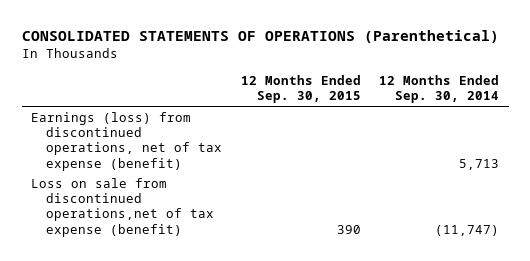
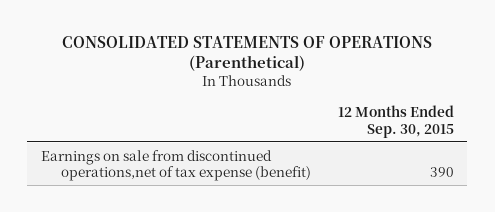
- | 12 Months Ended Sep. 30, 2015 | 12 Months Ended Sep. 30, 2014
+ | 12 Months Ended Sep. 30, 2015
- Earnings (loss) from discontinued operations, net of tax expense (benefit) | | 5,713
- Loss on sale from discontinued operations,net of tax expense (benefit) | 390 | (11,747)
+ Earnings on sale from discontinued operations,net of tax expense (benefit) | 390

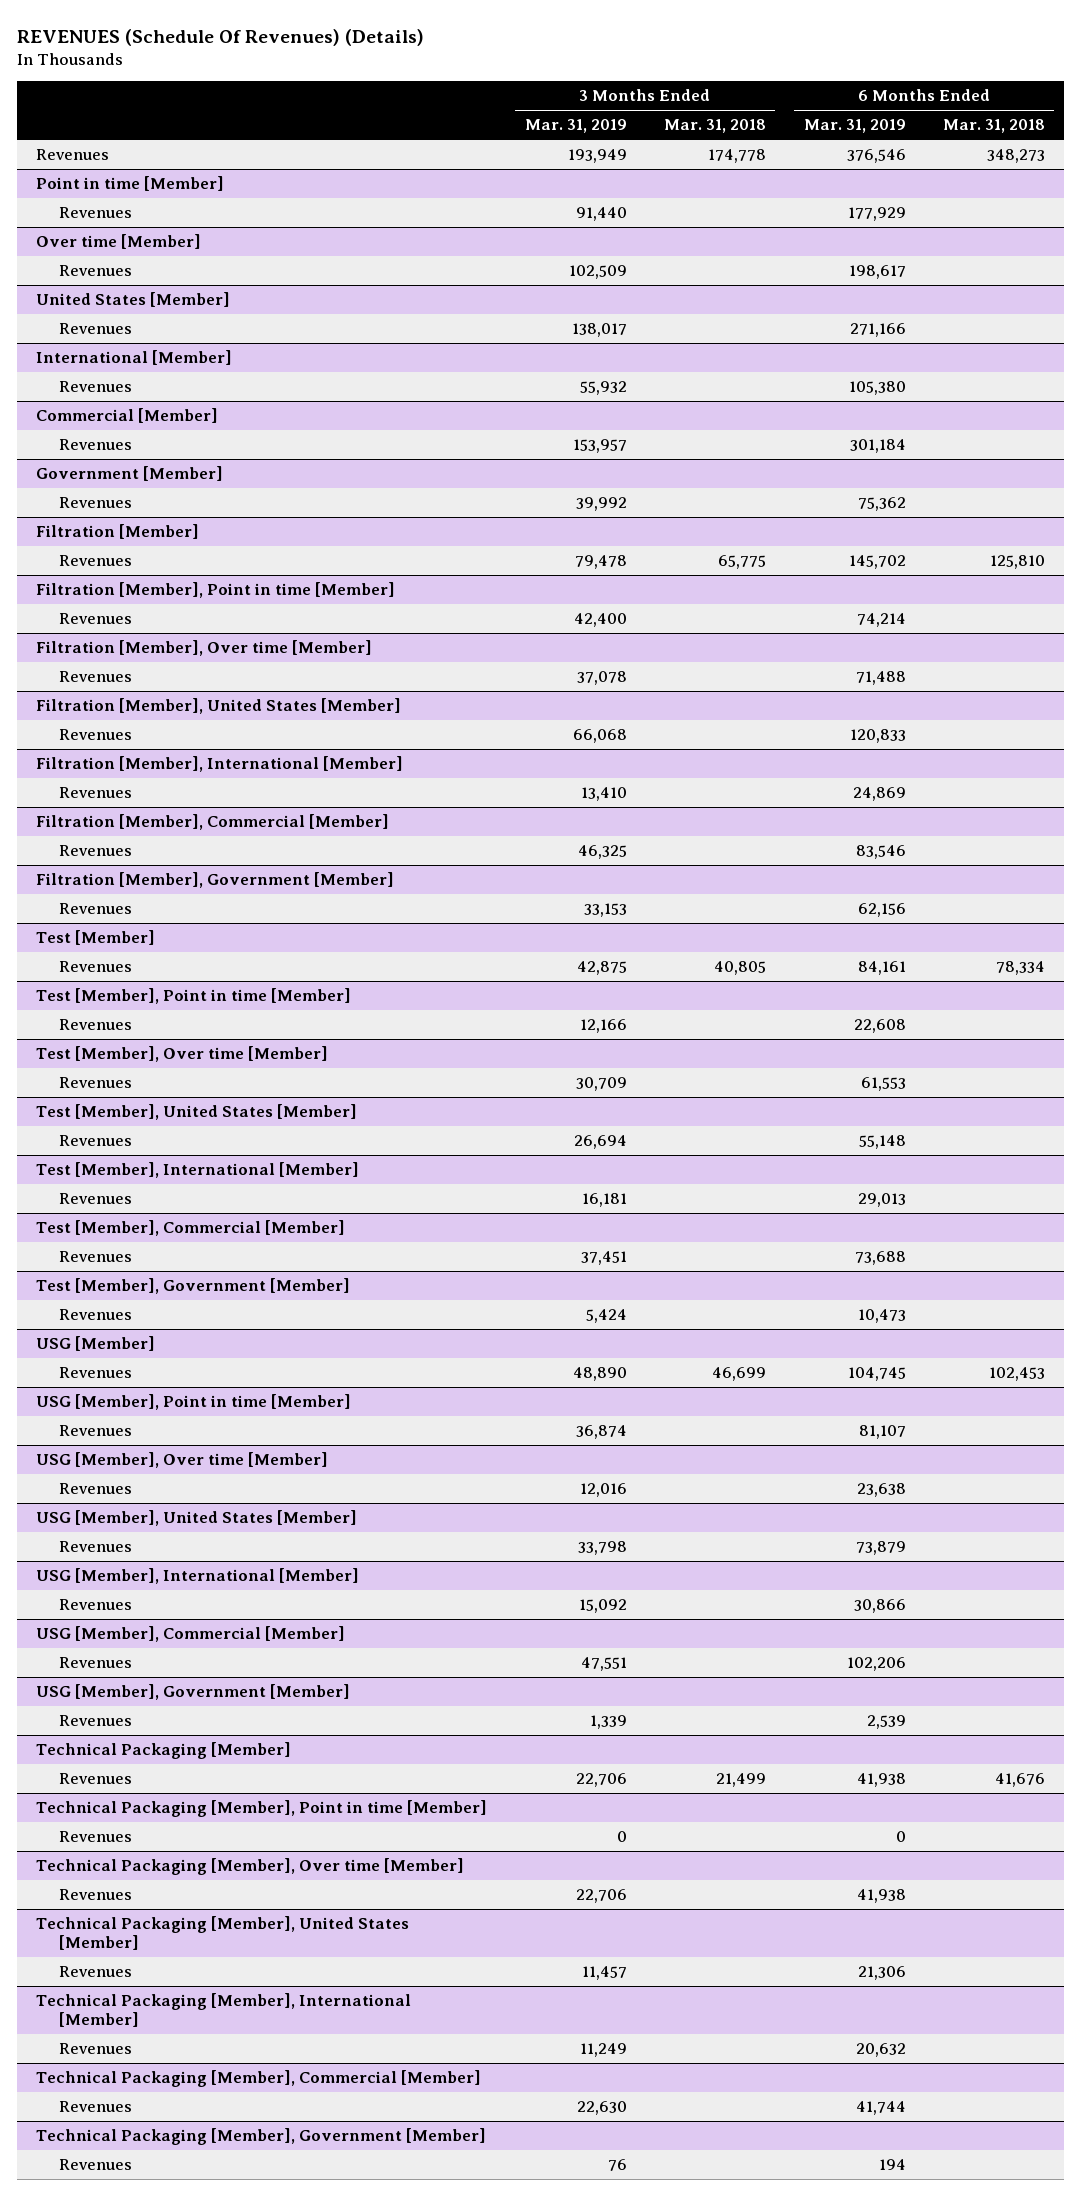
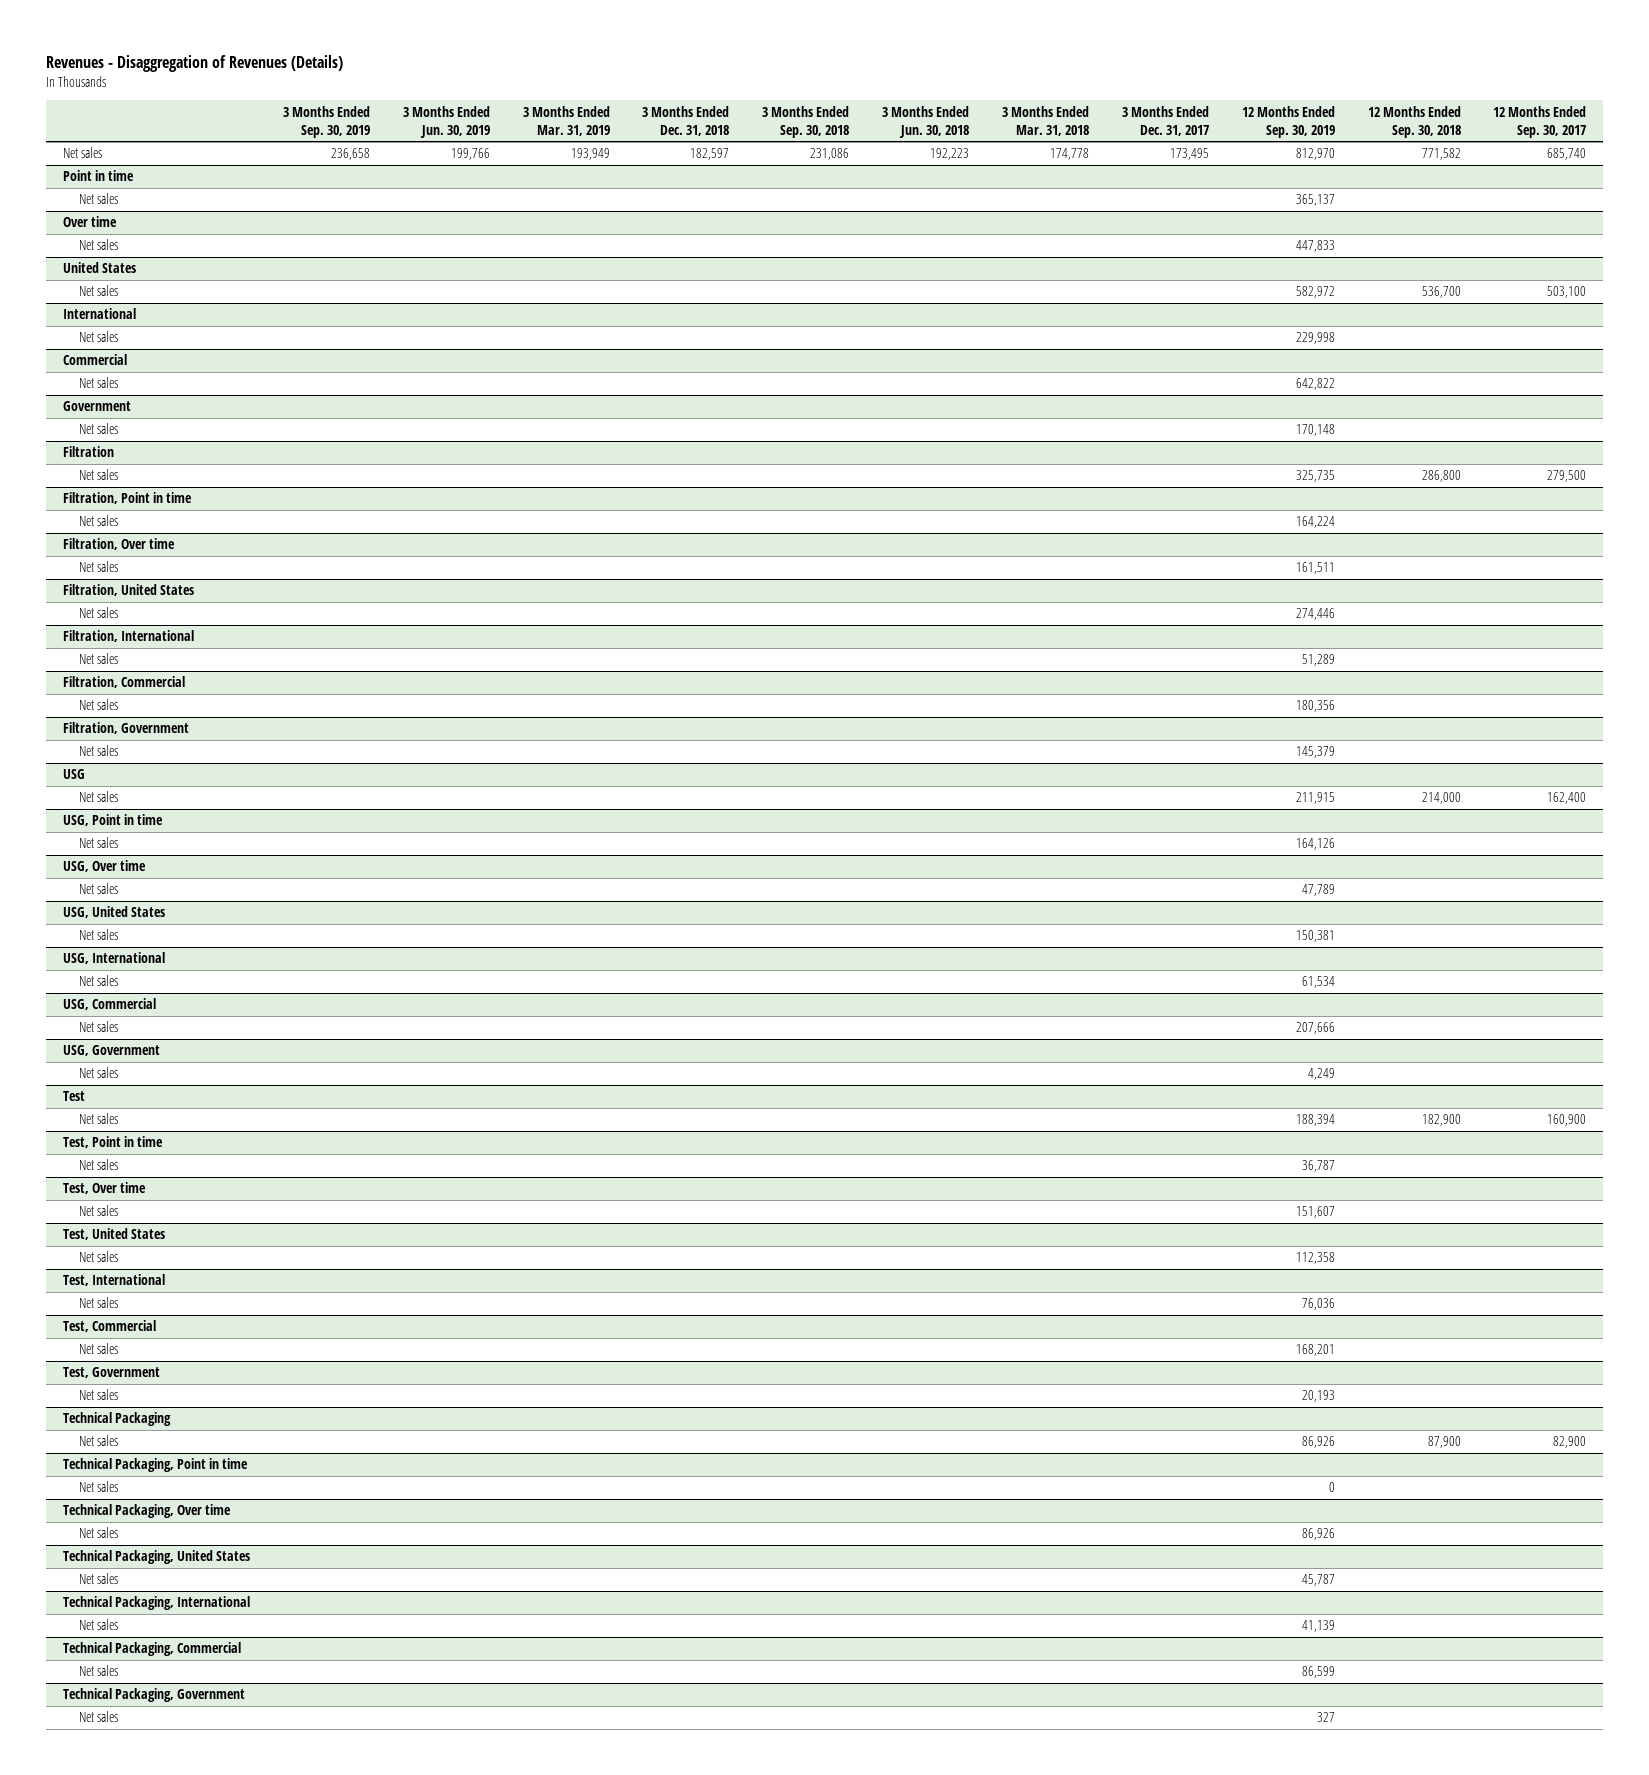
- REVENUES (Schedule Of Revenues) (Details)
+ Revenues - Disaggregation of Revenues (Details)
- | 3 Months Ended Mar. 31, 2019 | 3 Months Ended Mar. 31, 2018 | 6 Months Ended Mar. 31, 2019 | 6 Months Ended Mar. 31, 2018
+ | 3 Months Ended Sep. 30, 2019 | 3 Months Ended Jun. 30, 2019 | 3 Months Ended Mar. 31, 2019 | 3 Months Ended Dec. 31, 2018 | 3 Months Ended Sep. 30, 2018 | 3 Months Ended Jun. 30, 2018 | 3 Months Ended Mar. 31, 2018 | 3 Months Ended Dec. 31, 2017 | 12 Months Ended Sep. 30, 2019 | 12 Months Ended Sep. 30, 2018 | 12 Months Ended Sep. 30, 2017
- Revenues | 193,949 | 174,778 | 376,546 | 348,273
- Point in time [Member]
- Revenues | 91,440 | | 177,929 |
- Over time [Member]
- Revenues | 102,509 | | 198,617 |
- United States [Member]
- Revenues | 138,017 | | 271,166 |
- International [Member]
- Revenues | 55,932 | | 105,380 |
- Commercial [Member]
- Revenues | 153,957 | | 301,184 |
- Government [Member]
- Revenues | 39,992 | | 75,362 |
- Filtration [Member]
- Revenues | 79,478 | 65,775 | 145,702 | 125,810
- Filtration [Member], Point in time [Member]
- Revenues | 42,400 | | 74,214 |
- Filtration [Member], Over time [Member]
- Revenues | 37,078 | | 71,488 |
- Filtration [Member], United States [Member]
- Revenues | 66,068 | | 120,833 |
- Filtration [Member], International [Member]
- Revenues | 13,410 | | 24,869 |
- Filtration [Member], Commercial [Member]
- Revenues | 46,325 | | 83,546 |
- Filtration [Member], Government [Member]
- Revenues | 33,153 | | 62,156 |
- Test [Member]
- Revenues | 42,875 | 40,805 | 84,161 | 78,334
- Test [Member], Point in time [Member]
- Revenues | 12,166 | | 22,608 |
- Test [Member], Over time [Member]
- Revenues | 30,709 | | 61,553 |
- Test [Member], United States [Member]
- Revenues | 26,694 | | 55,148 |
- Test [Member], International [Member]
- Revenues | 16,181 | | 29,013 |
- Test [Member], Commercial [Member]
- Revenues | 37,451 | | 73,688 |
- Test [Member], Government [Member]
- Revenues | 5,424 | | 10,473 |
- USG [Member]
- Revenues | 48,890 | 46,699 | 104,745 | 102,453
- USG [Member], Point in time [Member]
- Revenues | 36,874 | | 81,107 |
- USG [Member], Over time [Member]
- Revenues | 12,016 | | 23,638 |
- USG [Member], United States [Member]
- Revenues | 33,798 | | 73,879 |
- USG [Member], International [Member]
- Revenues | 15,092 | | 30,866 |
- USG [Member], Commercial [Member]
- Revenues | 47,551 | | 102,206 |
- USG [Member], Government [Member]
- Revenues | 1,339 | | 2,539 |
- Technical Packaging [Member]
- Revenues | 22,706 | 21,499 | 41,938 | 41,676
- Technical Packaging [Member], Point in time [Member]
- Revenues | 0 | | 0 |
- Technical Packaging [Member], Over time [Member]
- Revenues | 22,706 | | 41,938 |
- Technical Packaging [Member], United States [Member]
- Revenues | 11,457 | | 21,306 |
- Technical Packaging [Member], International [Member]
- Revenues | 11,249 | | 20,632 |
- Technical Packaging [Member], Commercial [Member]
- Revenues | 22,630 | | 41,744 |
- Technical Packaging [Member], Government [Member]
- Revenues | 76 | | 194 |
+ Net sales | 236,658 | 199,766 | 193,949 | 182,597 | 231,086 | 192,223 | 174,778 | 173,495 | 812,970 | 771,582 | 685,740
+ Point in time
+ Net sales | | | | | | | | | 365,137 | |
+ Over time
+ Net sales | | | | | | | | | 447,833 | |
+ United States
+ Net sales | | | | | | | | | 582,972 | 536,700 | 503,100
+ International
+ Net sales | | | | | | | | | 229,998 | |
+ Commercial
+ Net sales | | | | | | | | | 642,822 | |
+ Government
+ Net sales | | | | | | | | | 170,148 | |
+ Filtration
+ Net sales | | | | | | | | | 325,735 | 286,800 | 279,500
+ Filtration, Point in time
+ Net sales | | | | | | | | | 164,224 | |
+ Filtration, Over time
+ Net sales | | | | | | | | | 161,511 | |
+ Filtration, United States
+ Net sales | | | | | | | | | 274,446 | |
+ Filtration, International
+ Net sales | | | | | | | | | 51,289 | |
+ Filtration, Commercial
+ Net sales | | | | | | | | | 180,356 | |
+ Filtration, Government
+ Net sales | | | | | | | | | 145,379 | |
+ USG
+ Net sales | | | | | | | | | 211,915 | 214,000 | 162,400
+ USG, Point in time
+ Net sales | | | | | | | | | 164,126 | |
+ USG, Over time
+ Net sales | | | | | | | | | 47,789 | |
+ USG, United States
+ Net sales | | | | | | | | | 150,381 | |
+ USG, International
+ Net sales | | | | | | | | | 61,534 | |
+ USG, Commercial
+ Net sales | | | | | | | | | 207,666 | |
+ USG, Government
+ Net sales | | | | | | | | | 4,249 | |
+ Test
+ Net sales | | | | | | | | | 188,394 | 182,900 | 160,900
+ Test, Point in time
+ Net sales | | | | | | | | | 36,787 | |
+ Test, Over time
+ Net sales | | | | | | | | | 151,607 | |
+ Test, United States
+ Net sales | | | | | | | | | 112,358 | |
+ Test, International
+ Net sales | | | | | | | | | 76,036 | |
+ Test, Commercial
+ Net sales | | | | | | | | | 168,201 | |
+ Test, Government
+ Net sales | | | | | | | | | 20,193 | |
+ Technical Packaging
+ Net sales | | | | | | | | | 86,926 | 87,900 | 82,900
+ Technical Packaging, Point in time
+ Net sales | | | | | | | | | 0 | |
+ Technical Packaging, Over time
+ Net sales | | | | | | | | | 86,926 | |
+ Technical Packaging, United States
+ Net sales | | | | | | | | | 45,787 | |
+ Technical Packaging, International
+ Net sales | | | | | | | | | 41,139 | |
+ Technical Packaging, Commercial
+ Net sales | | | | | | | | | 86,599 | |
+ Technical Packaging, Government
+ Net sales | | | | | | | | | 327 | |

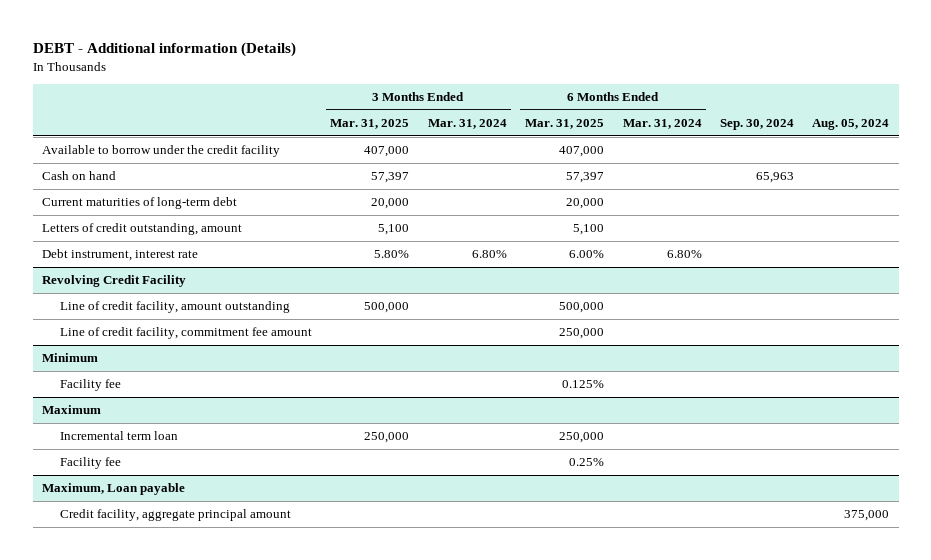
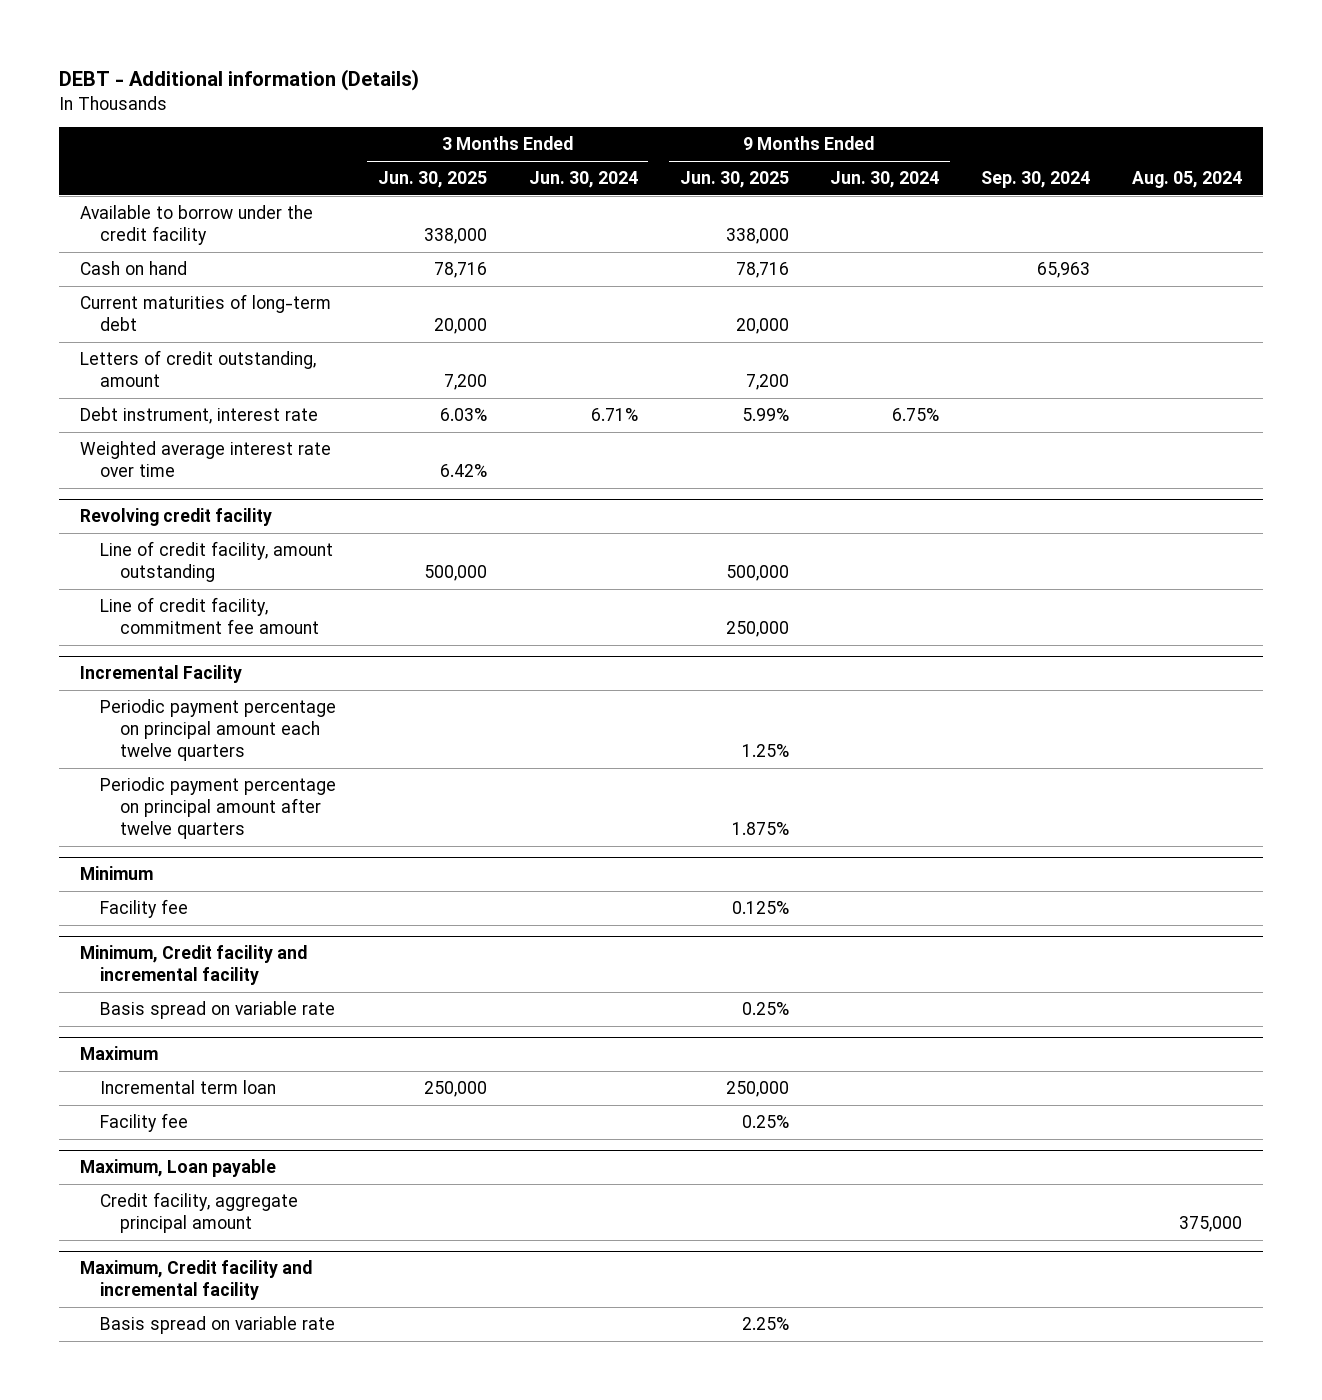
- | 3 Months Ended Mar. 31, 2025 | 3 Months Ended Mar. 31, 2024 | 6 Months Ended Mar. 31, 2025 | 6 Months Ended Mar. 31, 2024 | Sep. 30, 2024 | Aug. 05, 2024
+ | 3 Months Ended Jun. 30, 2025 | 3 Months Ended Jun. 30, 2024 | 9 Months Ended Jun. 30, 2025 | 9 Months Ended Jun. 30, 2024 | Sep. 30, 2024 | Aug. 05, 2024
- Revolving Credit Facility
+ Weighted average interest rate over time | 6.42% | | | | |
+ Revolving credit facility
+ Incremental Facility
+ Periodic payment percentage on principal amount each twelve quarters | | | 1.25% | | |
+ Periodic payment percentage on principal amount after twelve quarters | | | 1.875% | | |
+ Minimum, Credit facility and incremental facility
+ Basis spread on variable rate | | | 0.25% | | |
+ Maximum, Credit facility and incremental facility
+ Basis spread on variable rate | | | 2.25% | | |

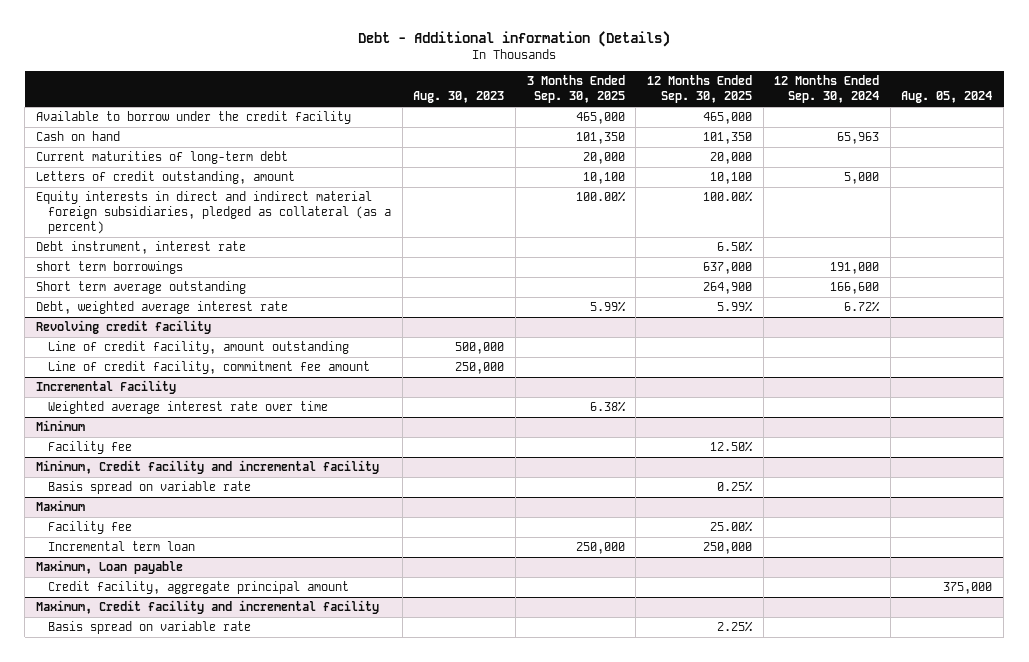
- DEBT - Additional information (Details)
+ Debt - Additional information (Details)
- | 3 Months Ended Jun. 30, 2025 | 3 Months Ended Jun. 30, 2024 | 9 Months Ended Jun. 30, 2025 | 9 Months Ended Jun. 30, 2024 | Sep. 30, 2024 | Aug. 05, 2024
+ | Aug. 30, 2023 | 3 Months Ended Sep. 30, 2025 | 12 Months Ended Sep. 30, 2025 | 12 Months Ended Sep. 30, 2024 | Aug. 05, 2024
+ Equity interests in direct and indirect material foreign subsidiaries, pledged as collateral (as a percent) | | 100.00% | 100.00% | |
- Weighted average interest rate over time | 6.42% | | | | |
+ short term borrowings | | | 637,000 | 191,000 |
+ Short term average outstanding | | | 264,900 | 166,600 |
+ Debt, weighted average interest rate | | 5.99% | 5.99% | 6.72% |
@ Incremental Facility
- Periodic payment percentage on principal amount each twelve quarters | | | 1.25% | | |
- Periodic payment percentage on principal amount after twelve quarters | | | 1.875% | | |
+ Weighted average interest rate over time | | 6.38% | | |
@ Maximum
moved down: Incremental term loan | | 250,000 | 250,000 | |

